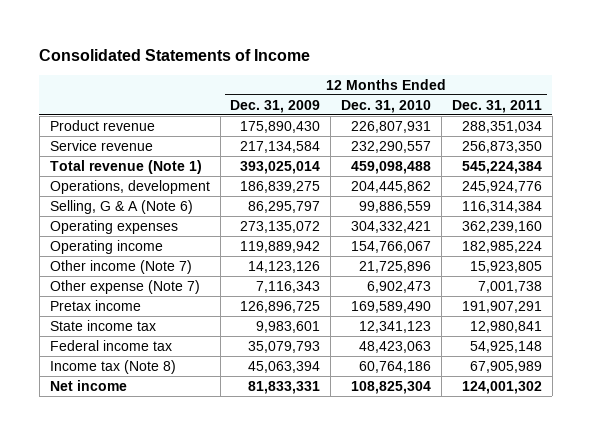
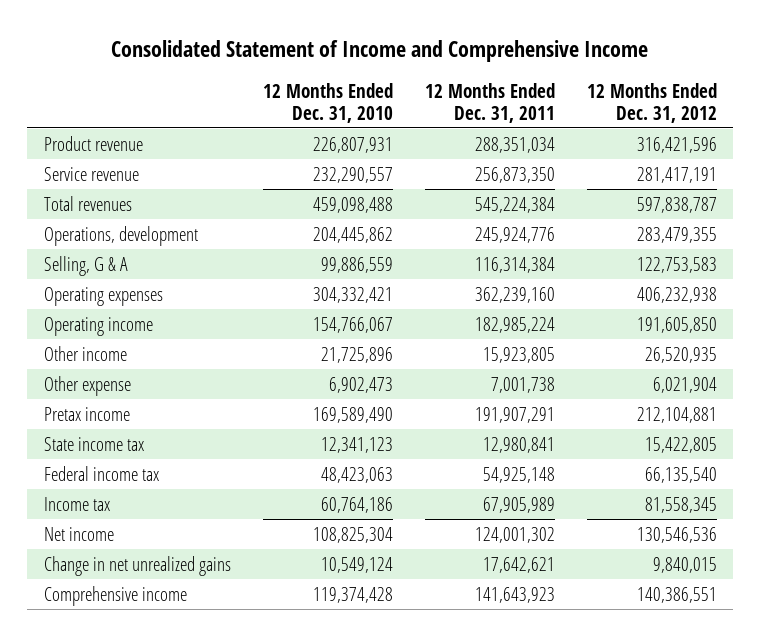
- Consolidated Statements of Income
+ Consolidated Statement of Income and Comprehensive Income
- | 12 Months Ended Dec. 31, 2009 | 12 Months Ended Dec. 31, 2010 | 12 Months Ended Dec. 31, 2011
+ | 12 Months Ended Dec. 31, 2010 | 12 Months Ended Dec. 31, 2011 | 12 Months Ended Dec. 31, 2012
- Total revenue (Note 1) | 393,025,014 | 459,098,488 | 545,224,384
+ Total revenues | 459,098,488 | 545,224,384 | 597,838,787
- Selling, G & A (Note 6) | 86,295,797 | 99,886,559 | 116,314,384
+ Selling, G & A | 99,886,559 | 116,314,384 | 122,753,583
- Other income (Note 7) | 14,123,126 | 21,725,896 | 15,923,805
- Other expense (Note 7) | 7,116,343 | 6,902,473 | 7,001,738
+ Other income | 21,725,896 | 15,923,805 | 26,520,935
+ Other expense | 6,902,473 | 7,001,738 | 6,021,904
- Income tax (Note 8) | 45,063,394 | 60,764,186 | 67,905,989
+ Income tax | 60,764,186 | 67,905,989 | 81,558,345
+ Change in net unrealized gains | 10,549,124 | 17,642,621 | 9,840,015
+ Comprehensive income | 119,374,428 | 141,643,923 | 140,386,551

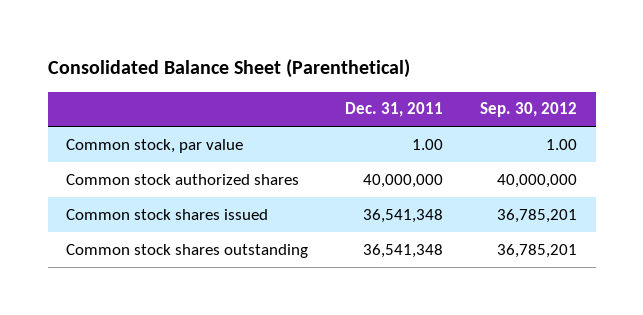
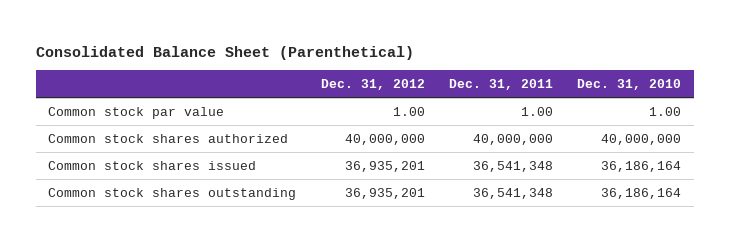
- | Dec. 31, 2011 | Sep. 30, 2012
+ | Dec. 31, 2012 | Dec. 31, 2011 | Dec. 31, 2010
- Common stock, par value | 1.00 | 1.00
- Common stock authorized shares | 40,000,000 | 40,000,000
+ Common stock par value | 1.00 | 1.00 | 1.00
+ Common stock shares authorized | 40,000,000 | 40,000,000 | 40,000,000

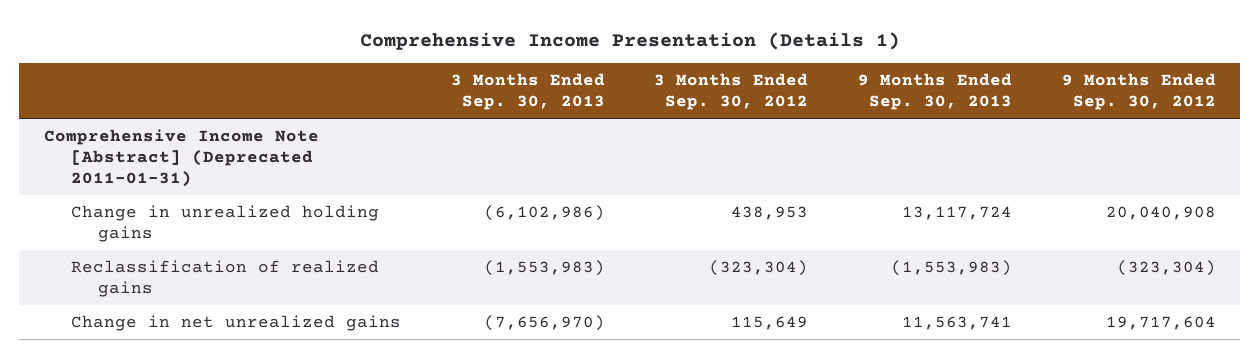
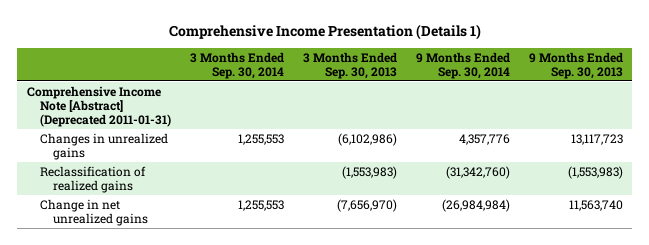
- | 3 Months Ended Sep. 30, 2013 | 3 Months Ended Sep. 30, 2012 | 9 Months Ended Sep. 30, 2013 | 9 Months Ended Sep. 30, 2012
+ | 3 Months Ended Sep. 30, 2014 | 3 Months Ended Sep. 30, 2013 | 9 Months Ended Sep. 30, 2014 | 9 Months Ended Sep. 30, 2013
- Change in unrealized holding gains | (6,102,986) | 438,953 | 13,117,724 | 20,040,908
+ Changes in unrealized gains | 1,255,553 | (6,102,986) | 4,357,776 | 13,117,723
- Change in net unrealized gains | (7,656,970) | 115,649 | 11,563,741 | 19,717,604
+ Change in net unrealized gains | 1,255,553 | (7,656,970) | (26,984,984) | 11,563,740

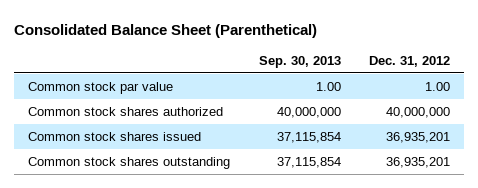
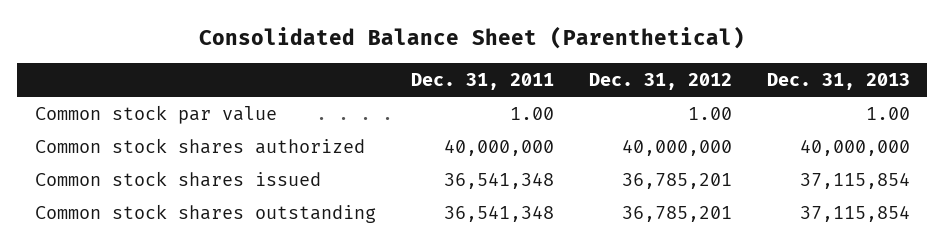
- | Sep. 30, 2013 | Dec. 31, 2012
+ | Dec. 31, 2011 | Dec. 31, 2012 | Dec. 31, 2013
- Common stock shares issued | 37,115,854 | 36,935,201
- Common stock shares outstanding | 37,115,854 | 36,935,201
+ Common stock shares issued | 36,541,348 | 36,785,201 | 37,115,854
+ Common stock shares outstanding | 36,541,348 | 36,785,201 | 37,115,854

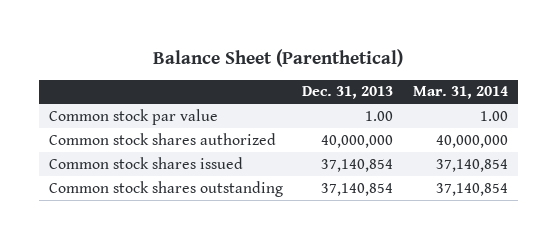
- Consolidated Balance Sheet (Parenthetical)
+ Balance Sheet (Parenthetical)
- | Dec. 31, 2011 | Dec. 31, 2012 | Dec. 31, 2013
+ | Dec. 31, 2013 | Mar. 31, 2014
- Common stock shares issued | 36,541,348 | 36,785,201 | 37,115,854
- Common stock shares outstanding | 36,541,348 | 36,785,201 | 37,115,854
+ Common stock shares issued | 37,140,854 | 37,140,854
+ Common stock shares outstanding | 37,140,854 | 37,140,854

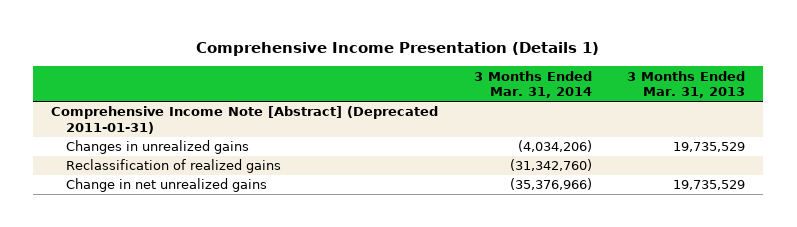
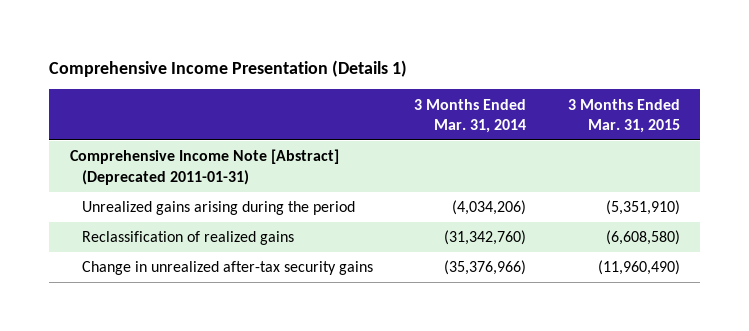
- | 3 Months Ended Mar. 31, 2014 | 3 Months Ended Mar. 31, 2013
+ | 3 Months Ended Mar. 31, 2014 | 3 Months Ended Mar. 31, 2015
- Changes in unrealized gains | (4,034,206) | 19,735,529
+ Unrealized gains arising during the period | (4,034,206) | (5,351,910)
- Change in net unrealized gains | (35,376,966) | 19,735,529
+ Change in unrealized after-tax security gains | (35,376,966) | (11,960,490)

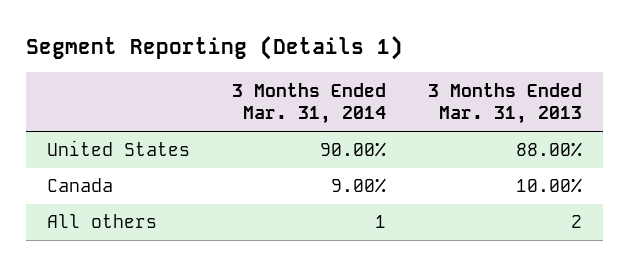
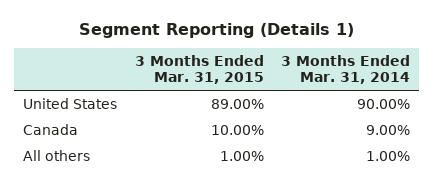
- | 3 Months Ended Mar. 31, 2014 | 3 Months Ended Mar. 31, 2013
+ | 3 Months Ended Mar. 31, 2015 | 3 Months Ended Mar. 31, 2014
- All others | 1 | 2
+ All others | 1.00% | 1.00%

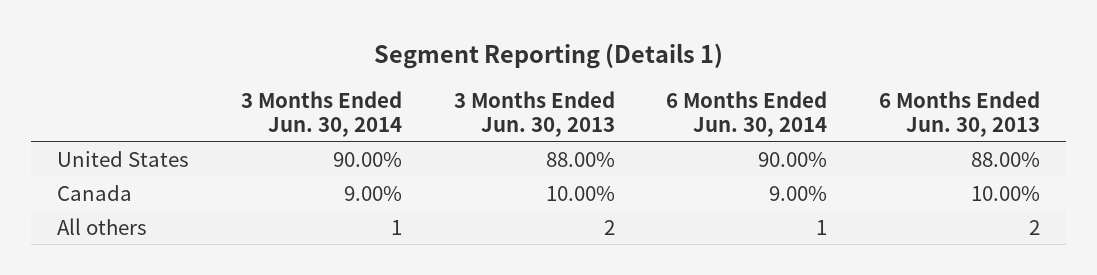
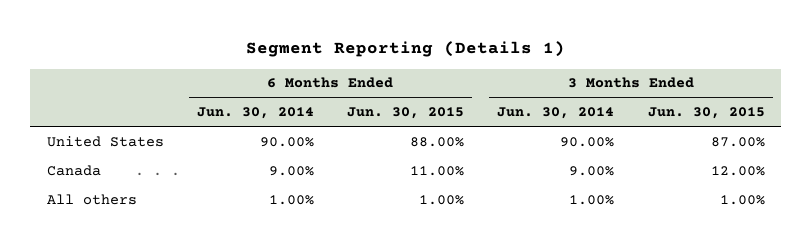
- | 3 Months Ended Jun. 30, 2014 | 3 Months Ended Jun. 30, 2013 | 6 Months Ended Jun. 30, 2014 | 6 Months Ended Jun. 30, 2013
+ | 6 Months Ended Jun. 30, 2014 | 6 Months Ended Jun. 30, 2015 | 3 Months Ended Jun. 30, 2014 | 3 Months Ended Jun. 30, 2015
- All others | 1 | 2 | 1 | 2
+ All others | 1.00% | 1.00% | 1.00% | 1.00%

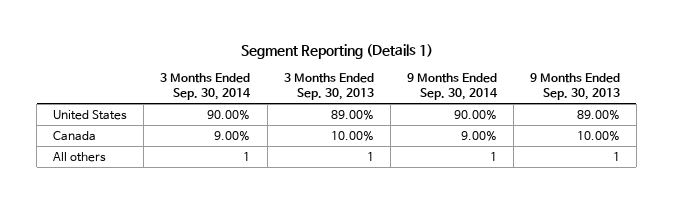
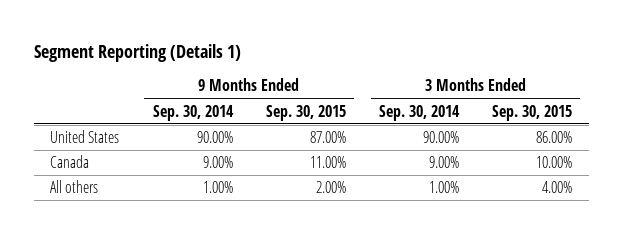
- | 3 Months Ended Sep. 30, 2014 | 3 Months Ended Sep. 30, 2013 | 9 Months Ended Sep. 30, 2014 | 9 Months Ended Sep. 30, 2013
+ | 9 Months Ended Sep. 30, 2014 | 9 Months Ended Sep. 30, 2015 | 3 Months Ended Sep. 30, 2014 | 3 Months Ended Sep. 30, 2015
- All others | 1 | 1 | 1 | 1
+ All others | 1.00% | 2.00% | 1.00% | 4.00%

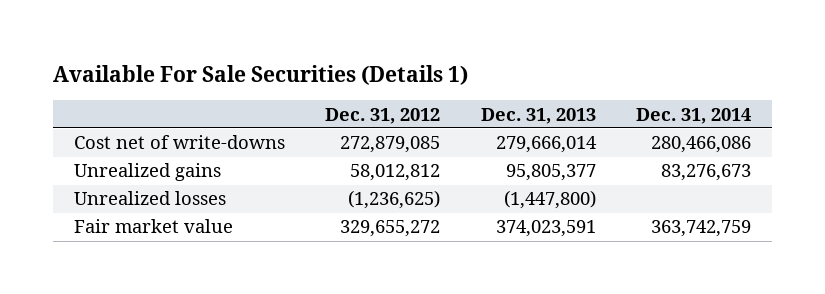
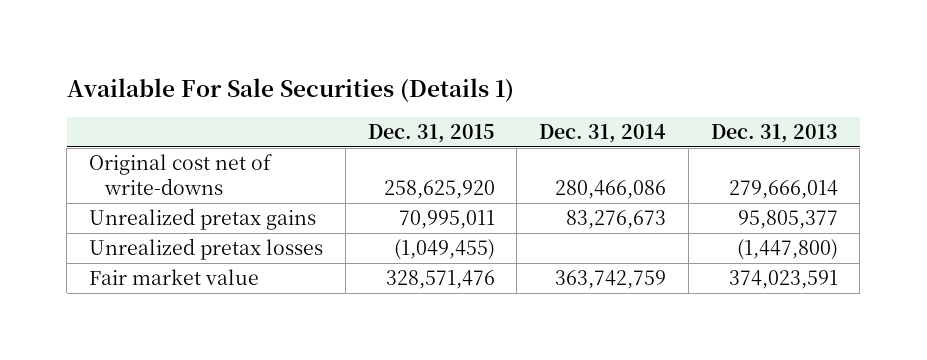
- | Dec. 31, 2012 | Dec. 31, 2013 | Dec. 31, 2014
+ | Dec. 31, 2015 | Dec. 31, 2014 | Dec. 31, 2013
- Cost net of write-downs | 272,879,085 | 279,666,014 | 280,466,086
- Unrealized gains | 58,012,812 | 95,805,377 | 83,276,673
- Unrealized losses | (1,236,625) | (1,447,800) |
+ Original cost net of write-downs | 258,625,920 | 280,466,086 | 279,666,014
+ Unrealized pretax gains | 70,995,011 | 83,276,673 | 95,805,377
+ Unrealized pretax losses | (1,049,455) | | (1,447,800)

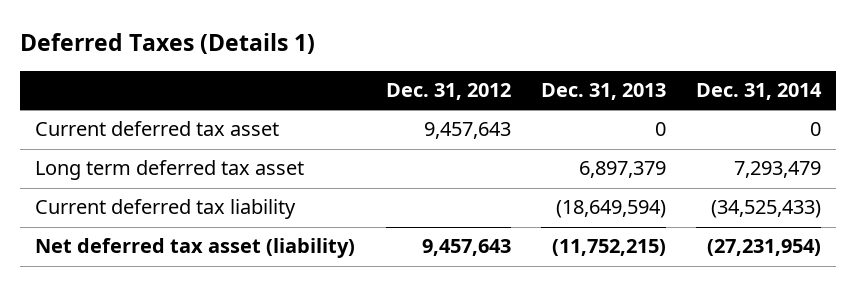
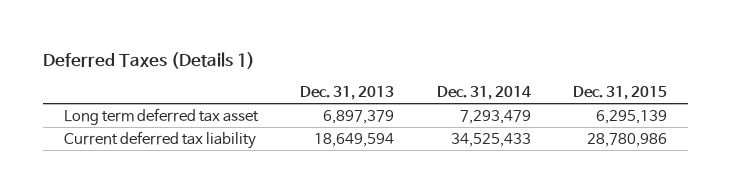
- | Dec. 31, 2012 | Dec. 31, 2013 | Dec. 31, 2014
+ | Dec. 31, 2013 | Dec. 31, 2014 | Dec. 31, 2015
- Current deferred tax asset | 9,457,643 | 0 | 0
- Current deferred tax liability | | (18,649,594) | (34,525,433)
- Net deferred tax asset (liability) | 9,457,643 | (11,752,215) | (27,231,954)
+ Current deferred tax liability | 18,649,594 | 34,525,433 | 28,780,986

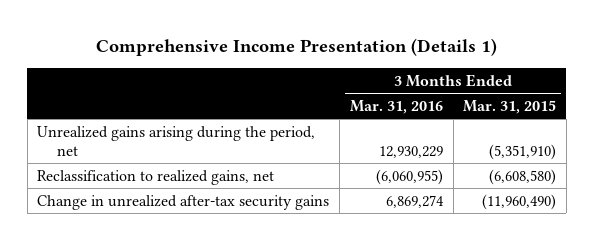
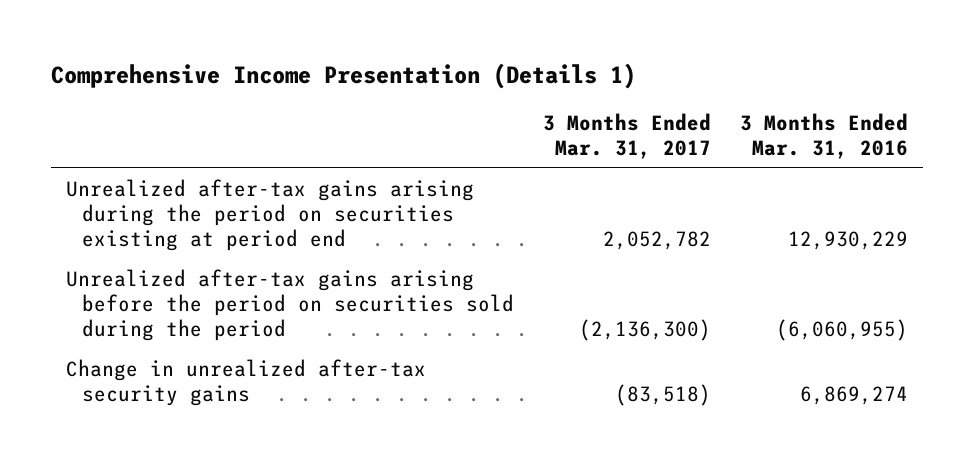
- | 3 Months Ended Mar. 31, 2016 | 3 Months Ended Mar. 31, 2015
+ | 3 Months Ended Mar. 31, 2017 | 3 Months Ended Mar. 31, 2016
- Unrealized gains arising during the period, net | 12,930,229 | (5,351,910)
- Reclassification to realized gains, net | (6,060,955) | (6,608,580)
+ Unrealized after-tax gains arising during the period on securities existing at period end | 2,052,782 | 12,930,229
+ Unrealized after-tax gains arising before the period on securities sold during the period | (2,136,300) | (6,060,955)

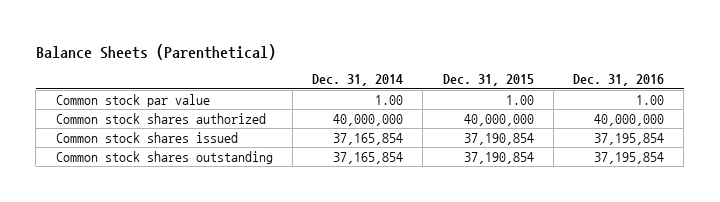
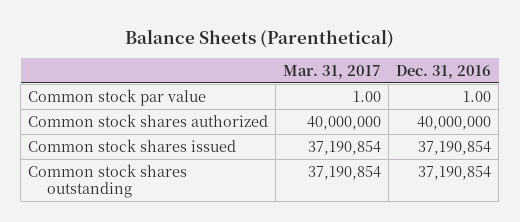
- | Dec. 31, 2014 | Dec. 31, 2015 | Dec. 31, 2016
+ | Mar. 31, 2017 | Dec. 31, 2016
- Common stock shares issued | 37,165,854 | 37,190,854 | 37,195,854
- Common stock shares outstanding | 37,165,854 | 37,190,854 | 37,195,854
+ Common stock shares issued | 37,190,854 | 37,190,854
+ Common stock shares outstanding | 37,190,854 | 37,190,854

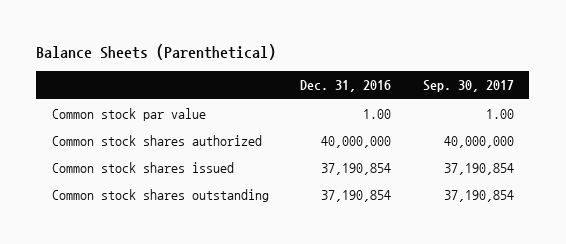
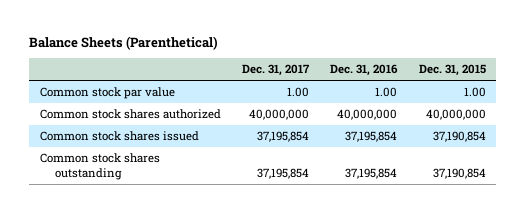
- | Dec. 31, 2016 | Sep. 30, 2017
+ | Dec. 31, 2017 | Dec. 31, 2016 | Dec. 31, 2015
- Common stock shares issued | 37,190,854 | 37,190,854
- Common stock shares outstanding | 37,190,854 | 37,190,854
+ Common stock shares issued | 37,195,854 | 37,195,854 | 37,190,854
+ Common stock shares outstanding | 37,195,854 | 37,195,854 | 37,190,854

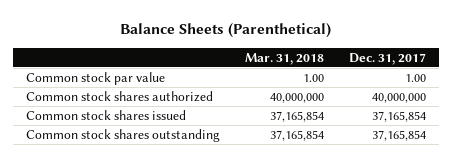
- | Dec. 31, 2017 | Dec. 31, 2016 | Dec. 31, 2015
+ | Mar. 31, 2018 | Dec. 31, 2017
- Common stock shares issued | 37,195,854 | 37,195,854 | 37,190,854
- Common stock shares outstanding | 37,195,854 | 37,195,854 | 37,190,854
+ Common stock shares issued | 37,165,854 | 37,165,854
+ Common stock shares outstanding | 37,165,854 | 37,165,854

